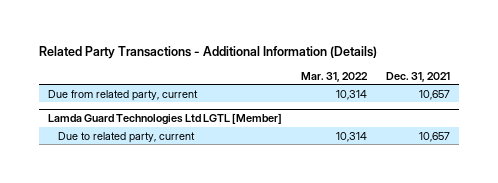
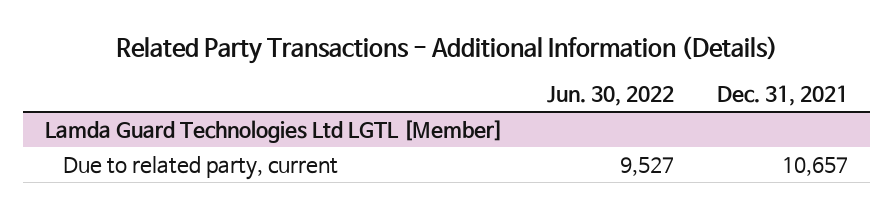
- | Mar. 31, 2022 | Dec. 31, 2021
+ | Jun. 30, 2022 | Dec. 31, 2021
- Due from related party, current | 10,314 | 10,657

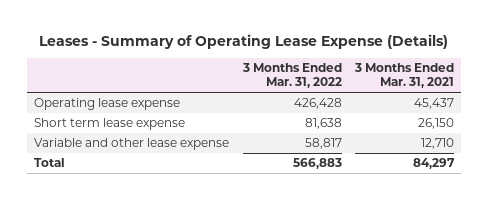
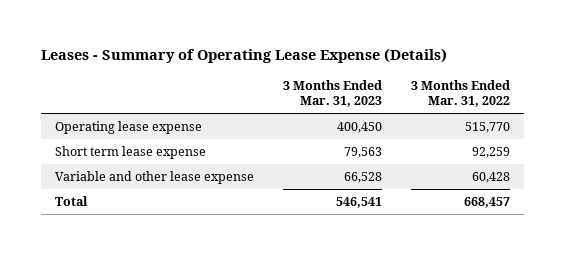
- | 3 Months Ended Mar. 31, 2022 | 3 Months Ended Mar. 31, 2021
+ | 3 Months Ended Mar. 31, 2023 | 3 Months Ended Mar. 31, 2022
- Operating lease expense | 426,428 | 45,437
- Short term lease expense | 81,638 | 26,150
- Variable and other lease expense | 58,817 | 12,710
- Total | 566,883 | 84,297
+ Operating lease expense | 400,450 | 515,770
+ Short term lease expense | 79,563 | 92,259
+ Variable and other lease expense | 66,528 | 60,428
+ Total | 546,541 | 668,457

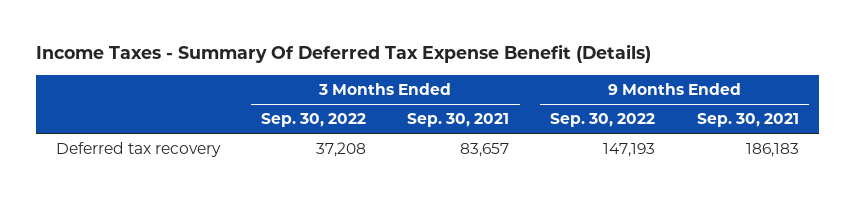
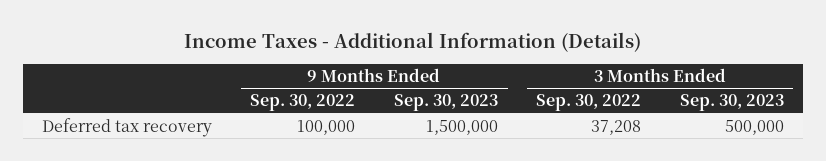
- Income Taxes - Summary Of Deferred Tax Expense Benefit (Details)
+ Income Taxes - Additional Information (Details)
- | 3 Months Ended Sep. 30, 2022 | 3 Months Ended Sep. 30, 2021 | 9 Months Ended Sep. 30, 2022 | 9 Months Ended Sep. 30, 2021
+ | 9 Months Ended Sep. 30, 2022 | 9 Months Ended Sep. 30, 2023 | 3 Months Ended Sep. 30, 2022 | 3 Months Ended Sep. 30, 2023
- Deferred tax recovery | 37,208 | 83,657 | 147,193 | 186,183
+ Deferred tax recovery | 100,000 | 1,500,000 | 37,208 | 500,000

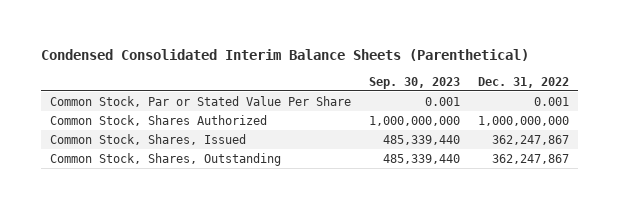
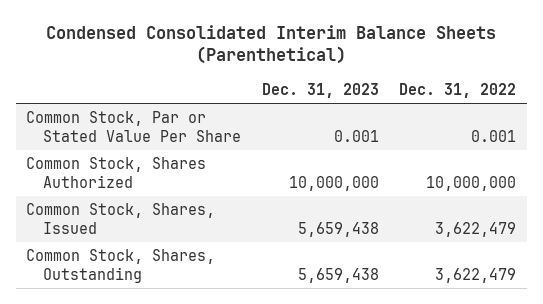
- | Sep. 30, 2023 | Dec. 31, 2022
+ | Dec. 31, 2023 | Dec. 31, 2022
- Common Stock, Shares Authorized | 1,000,000,000 | 1,000,000,000
- Common Stock, Shares, Issued | 485,339,440 | 362,247,867
- Common Stock, Shares, Outstanding | 485,339,440 | 362,247,867
+ Common Stock, Shares Authorized | 10,000,000 | 10,000,000
+ Common Stock, Shares, Issued | 5,659,438 | 3,622,479
+ Common Stock, Shares, Outstanding | 5,659,438 | 3,622,479

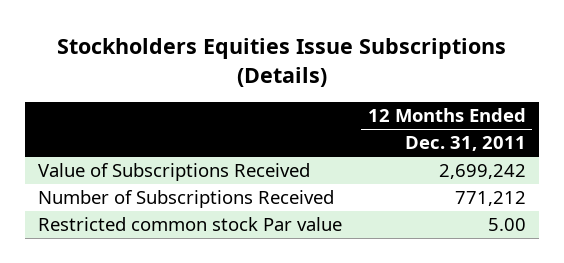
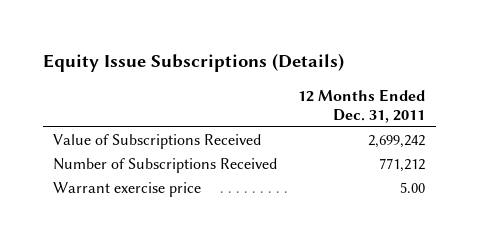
- Stockholders Equities Issue Subscriptions (Details)
+ Equity Issue Subscriptions (Details)
- Restricted common stock Par value | 5.00
+ Warrant exercise price | 5.00

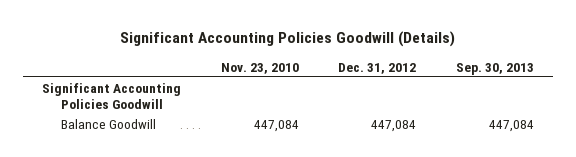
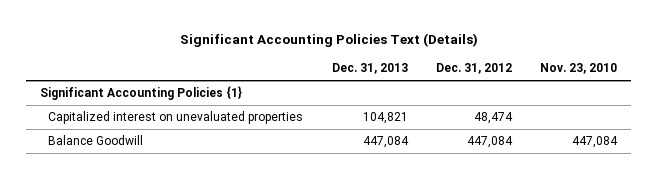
- Significant Accounting Policies Goodwill (Details)
+ Significant Accounting Policies Text (Details)
- | Nov. 23, 2010 | Dec. 31, 2012 | Sep. 30, 2013
+ | Dec. 31, 2013 | Dec. 31, 2012 | Nov. 23, 2010
- Significant Accounting Policies Goodwill
+ Significant Accounting Policies {1}
+ Capitalized interest on unevaluated properties | 104,821 | 48,474 |

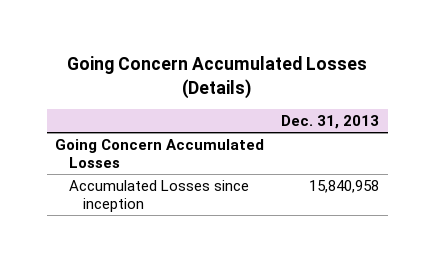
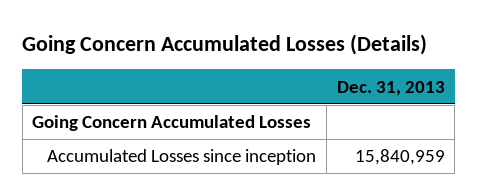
- Accumulated Losses since inception | 15,840,958
+ Accumulated Losses since inception | 15,840,959

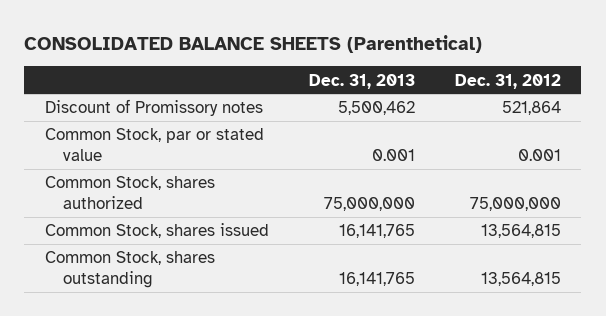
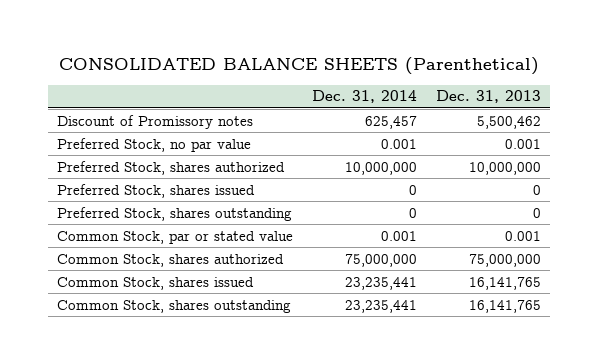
- | Dec. 31, 2013 | Dec. 31, 2012
+ | Dec. 31, 2014 | Dec. 31, 2013
+ Preferred Stock, no par value | 0.001 | 0.001
+ Preferred Stock, shares authorized | 10,000,000 | 10,000,000
+ Preferred Stock, shares issued | 0 | 0
+ Preferred Stock, shares outstanding | 0 | 0

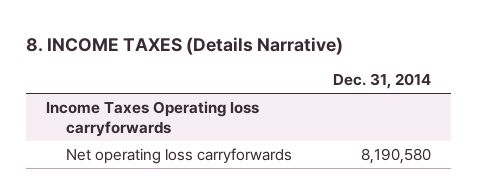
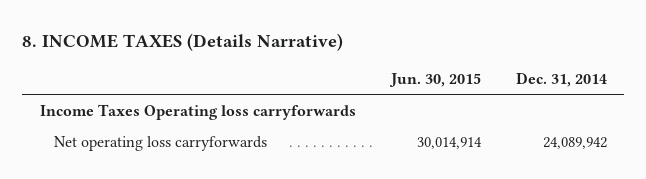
- | Dec. 31, 2014
+ | Jun. 30, 2015 | Dec. 31, 2014
- Net operating loss carryforwards | 8,190,580
+ Net operating loss carryforwards | 30,014,914 | 24,089,942

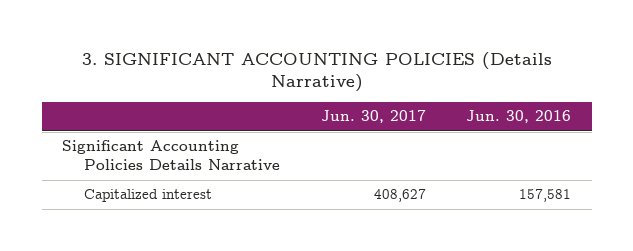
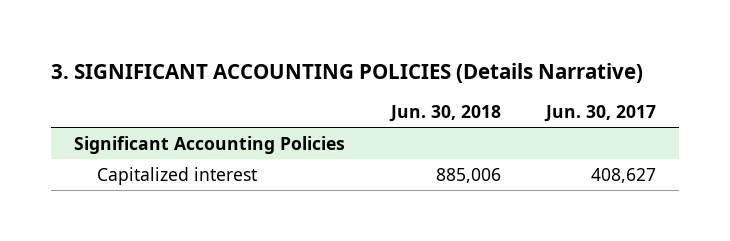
- | Jun. 30, 2017 | Jun. 30, 2016
+ | Jun. 30, 2018 | Jun. 30, 2017
- Significant Accounting Policies Details Narrative
+ Significant Accounting Policies

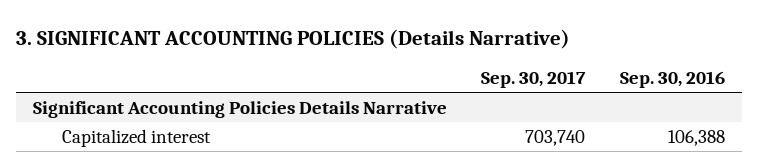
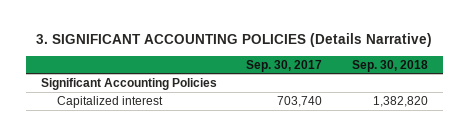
- | Sep. 30, 2017 | Sep. 30, 2016
+ | Sep. 30, 2017 | Sep. 30, 2018
- Significant Accounting Policies Details Narrative
+ Significant Accounting Policies

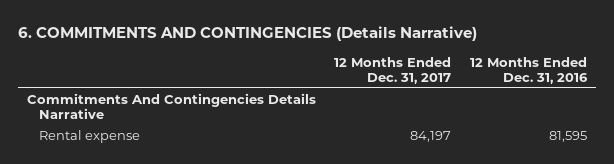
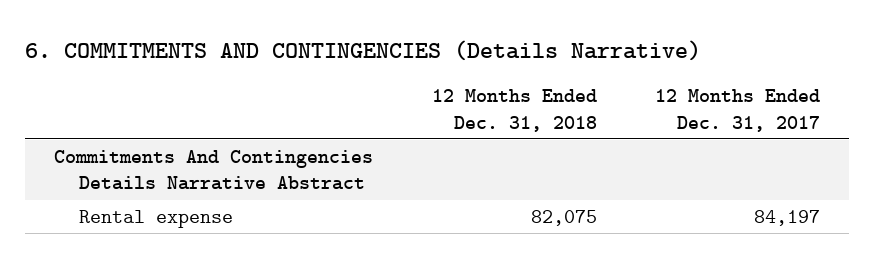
- | 12 Months Ended Dec. 31, 2017 | 12 Months Ended Dec. 31, 2016
+ | 12 Months Ended Dec. 31, 2018 | 12 Months Ended Dec. 31, 2017
- Commitments And Contingencies Details Narrative
+ Commitments And Contingencies Details Narrative Abstract

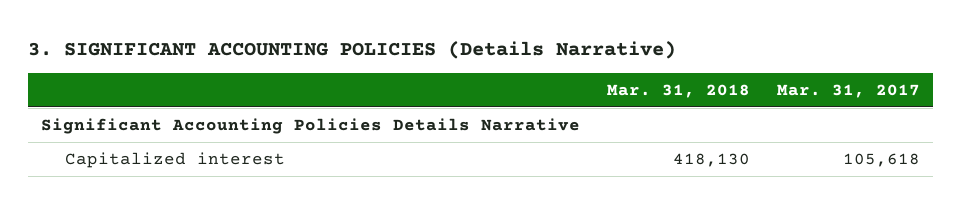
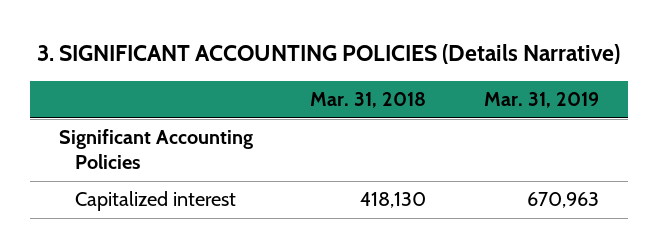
- | Mar. 31, 2018 | Mar. 31, 2017
+ | Mar. 31, 2018 | Mar. 31, 2019
- Significant Accounting Policies Details Narrative
+ Significant Accounting Policies

